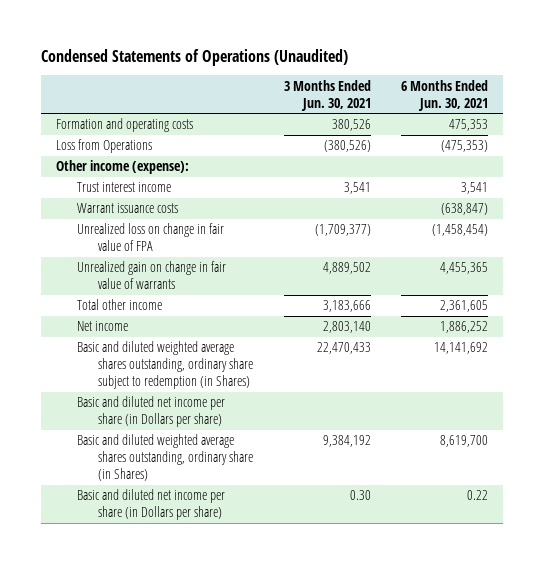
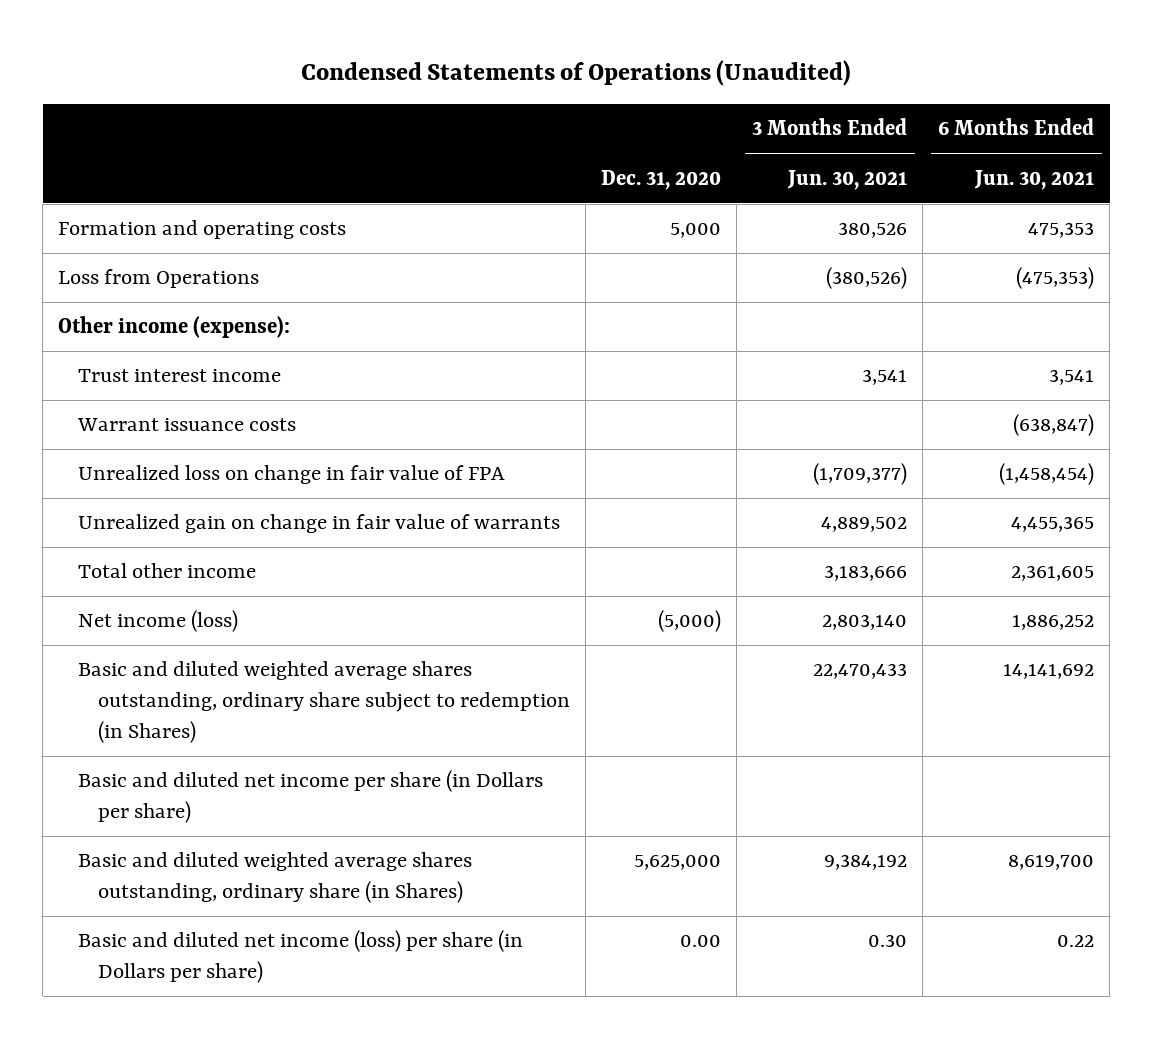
- | 3 Months Ended Jun. 30, 2021 | 6 Months Ended Jun. 30, 2021
+ | Dec. 31, 2020 | 3 Months Ended Jun. 30, 2021 | 6 Months Ended Jun. 30, 2021
- Net income | 2,803,140 | 1,886,252
+ Net income (loss) | (5,000) | 2,803,140 | 1,886,252
- Basic and diluted net income per share (in Dollars per share) | 0.30 | 0.22
+ Basic and diluted net income (loss) per share (in Dollars per share) | 0.00 | 0.30 | 0.22

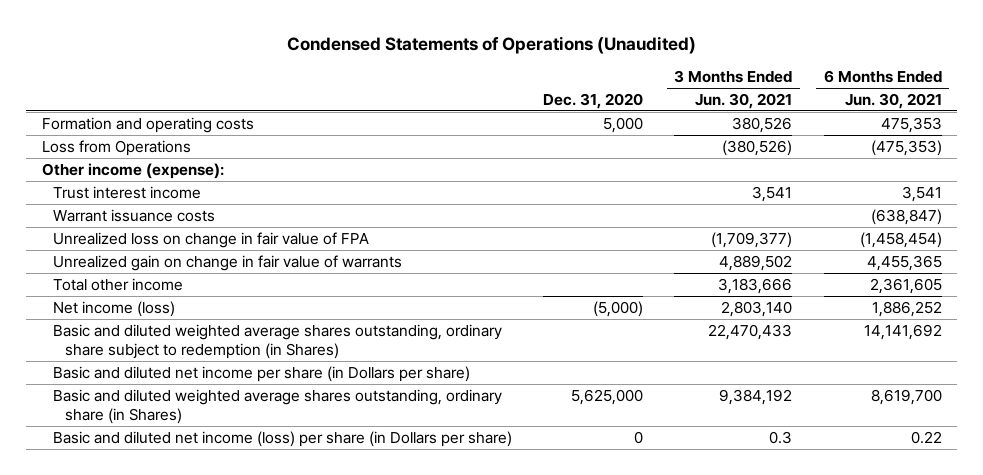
- Basic and diluted net income (loss) per share (in Dollars per share) | 0.00 | 0.30 | 0.22
+ Basic and diluted net income (loss) per share (in Dollars per share) | 0 | 0.3 | 0.22

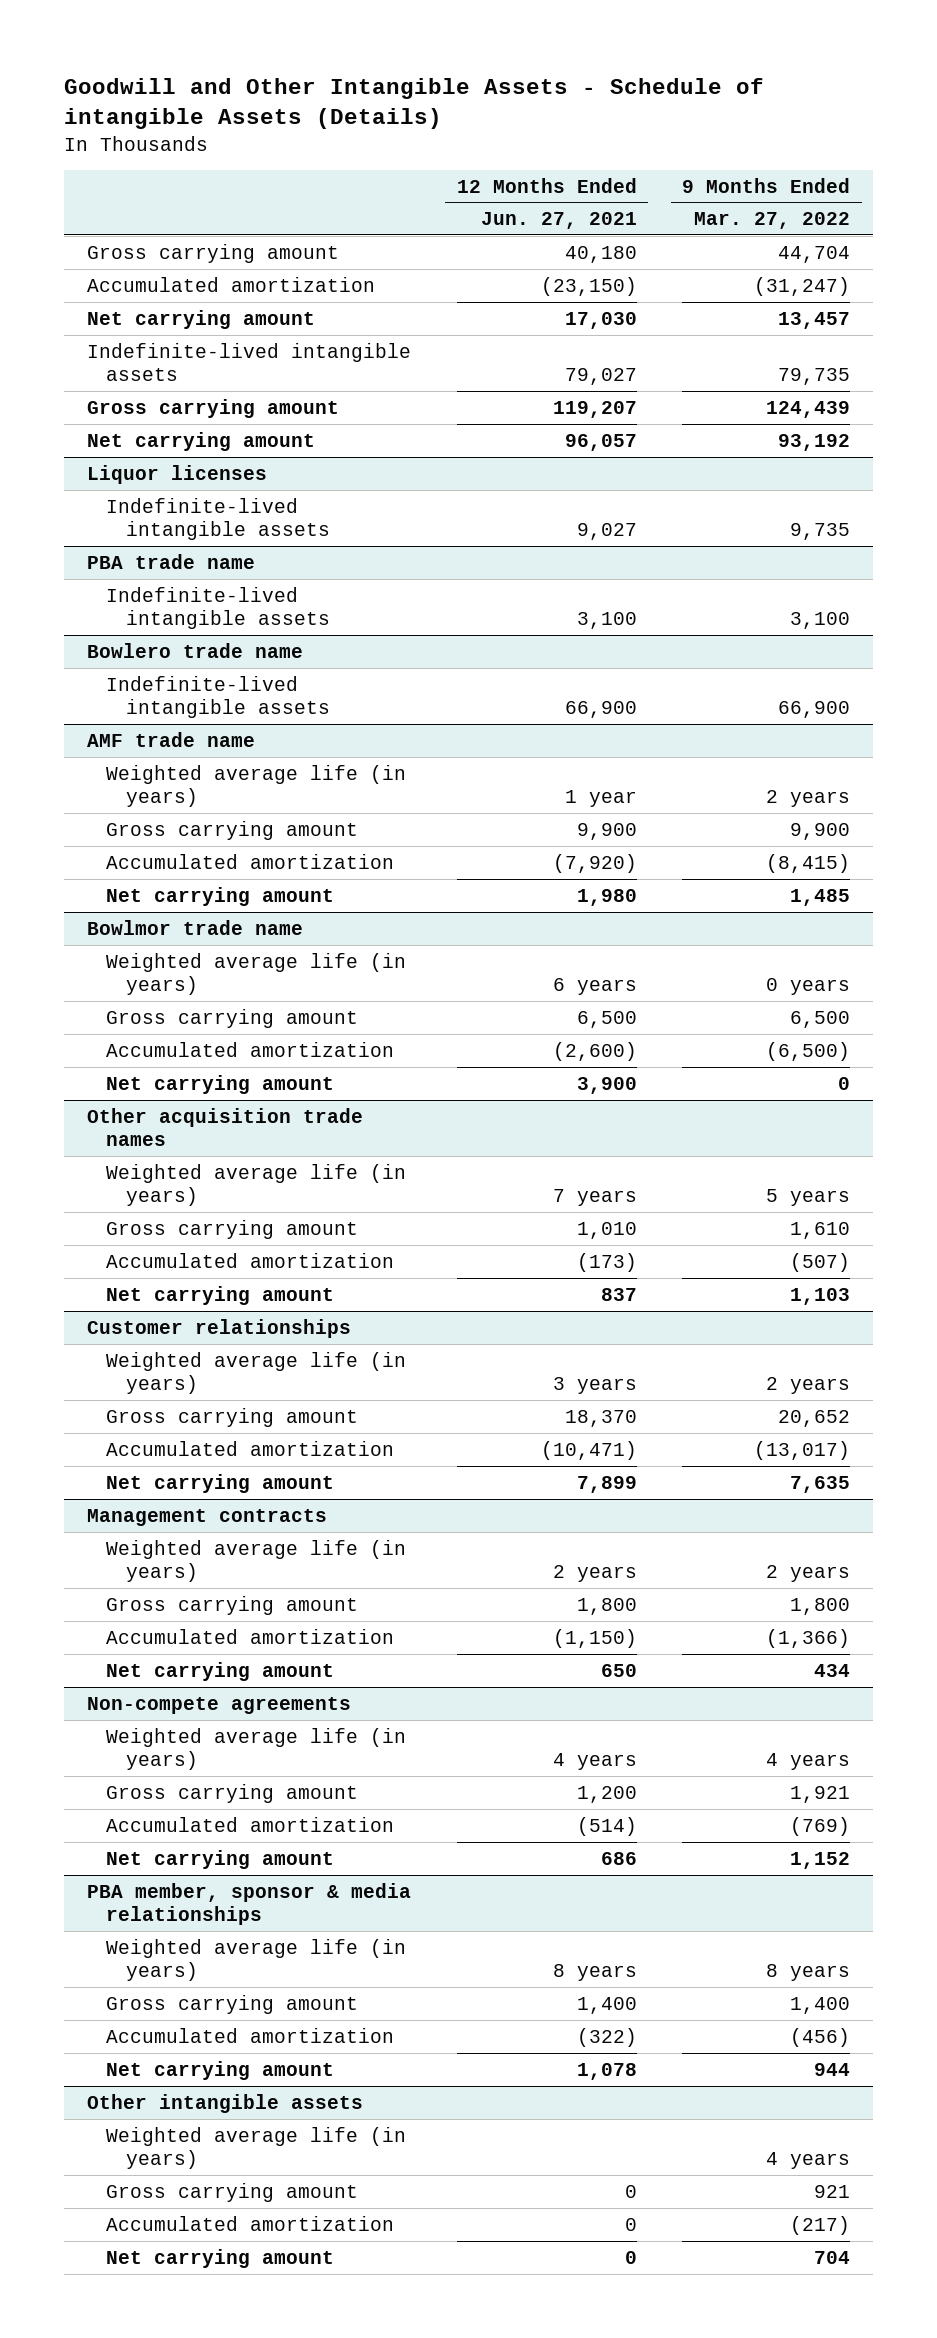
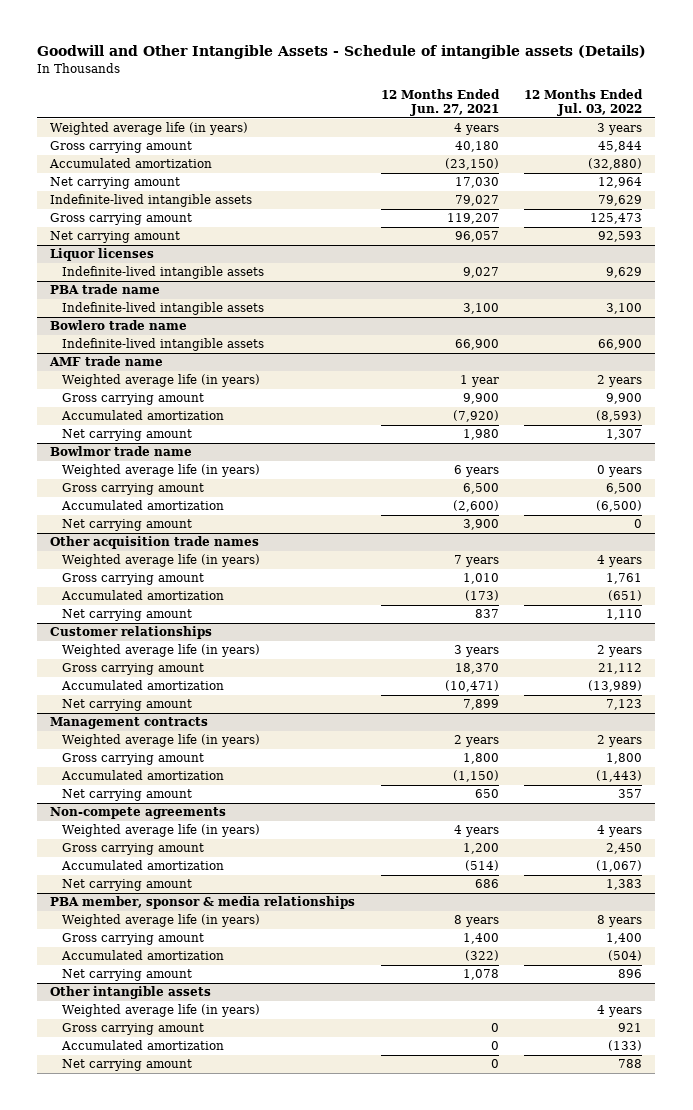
- Goodwill and Other Intangible Assets - Schedule of intangible Assets (Details)
+ Goodwill and Other Intangible Assets - Schedule of intangible assets (Details)
- | 12 Months Ended Jun. 27, 2021 | 9 Months Ended Mar. 27, 2022
+ | 12 Months Ended Jun. 27, 2021 | 12 Months Ended Jul. 03, 2022
+ Weighted average life (in years) | 4 years | 3 years

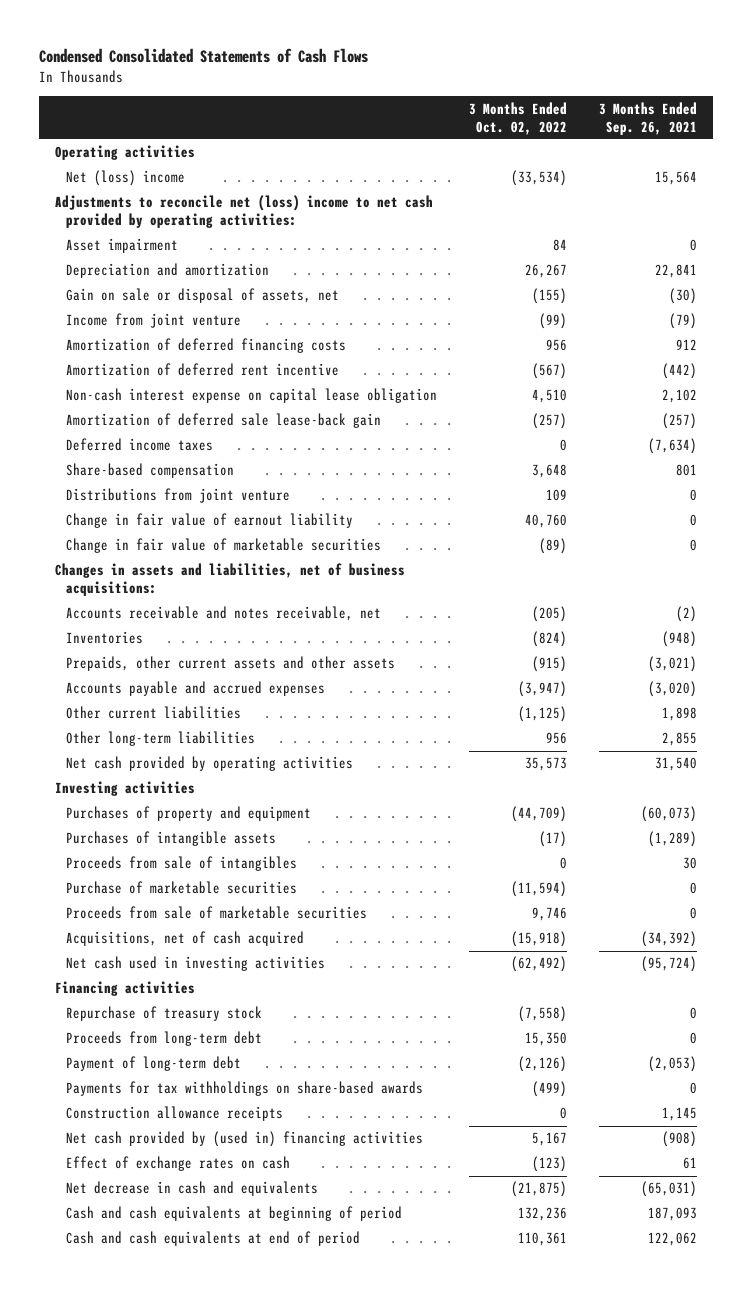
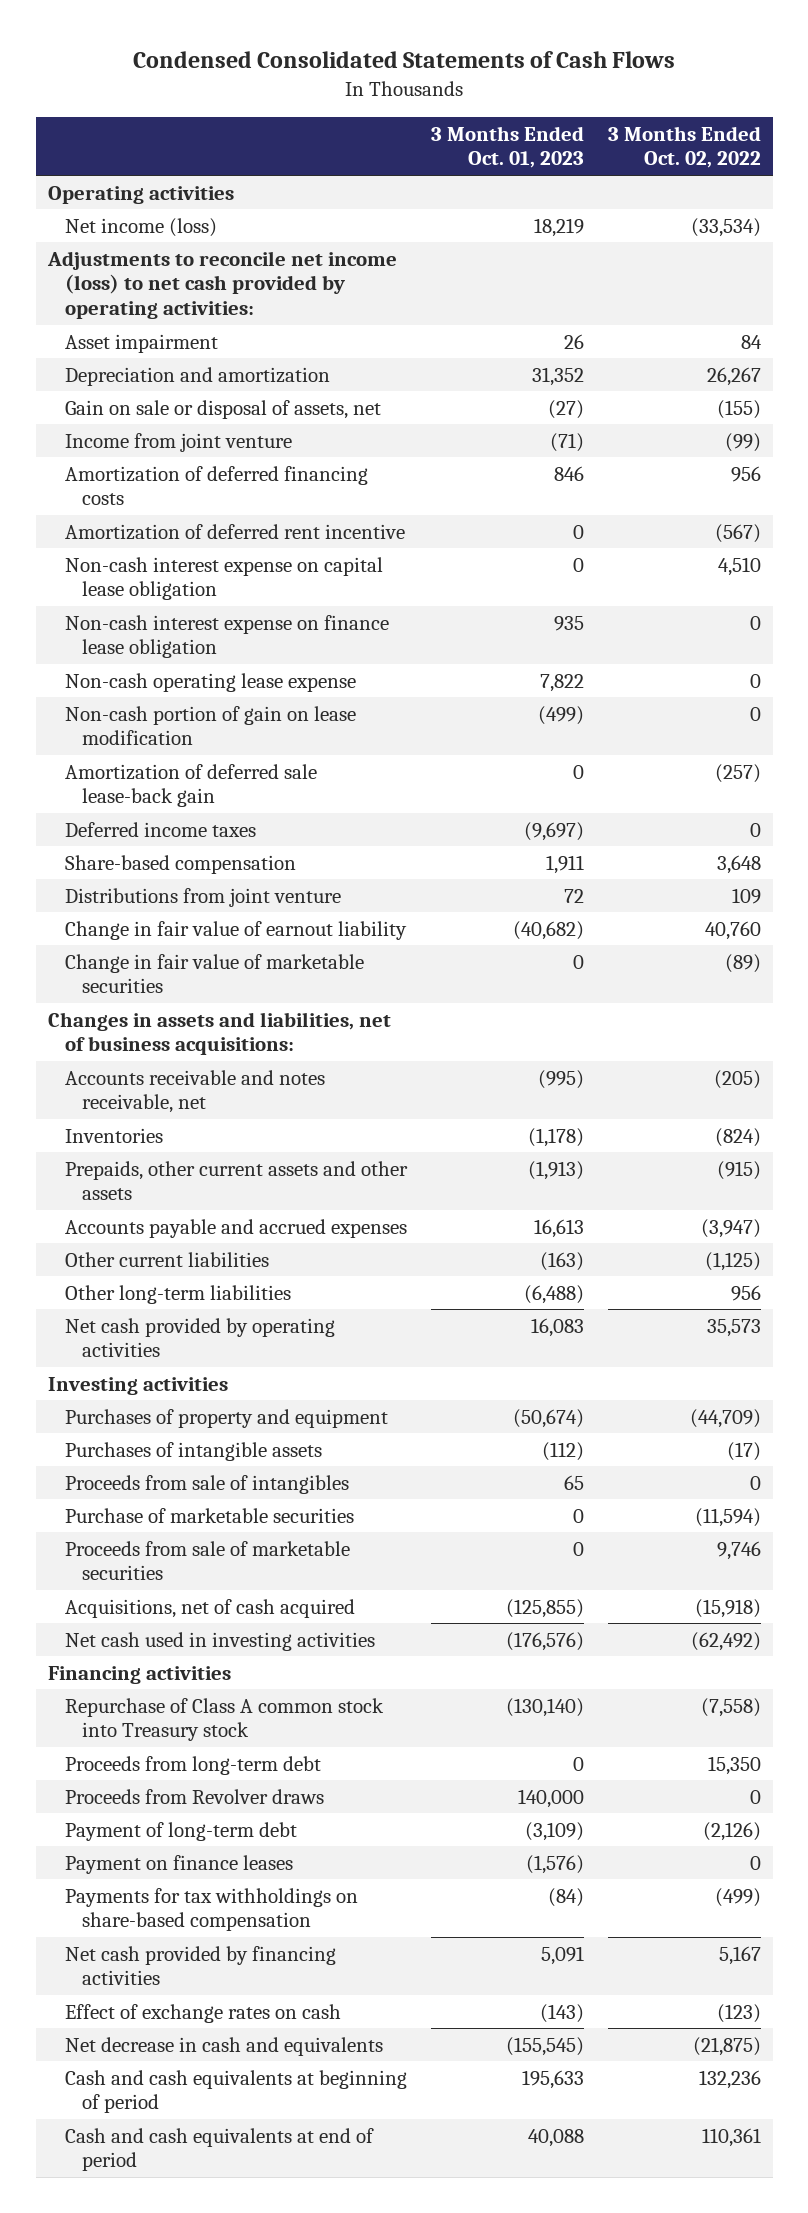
- | 3 Months Ended Oct. 02, 2022 | 3 Months Ended Sep. 26, 2021
+ | 3 Months Ended Oct. 01, 2023 | 3 Months Ended Oct. 02, 2022
- Net (loss) income | (33,534) | 15,564
- Adjustments to reconcile net (loss) income to net cash provided by operating activities:
+ Net income (loss) | 18,219 | (33,534)
+ Adjustments to reconcile net income (loss) to net cash provided by operating activities:
+ Non-cash interest expense on finance lease obligation | 935 | 0
+ Non-cash operating lease expense | 7,822 | 0
+ Non-cash portion of gain on lease modification | (499) | 0
- Repurchase of treasury stock | (7,558) | 0
+ Repurchase of Class A common stock into Treasury stock | (130,140) | (7,558)
+ Proceeds from Revolver draws | 140,000 | 0
- Payments for tax withholdings on share-based awards | (499) | 0
- Construction allowance receipts | 0 | 1,145
- Net cash provided by (used in) financing activities | 5,167 | (908)
+ Payment on finance leases | (1,576) | 0
+ Payments for tax withholdings on share-based compensation | (84) | (499)
+ Net cash provided by financing activities | 5,091 | 5,167

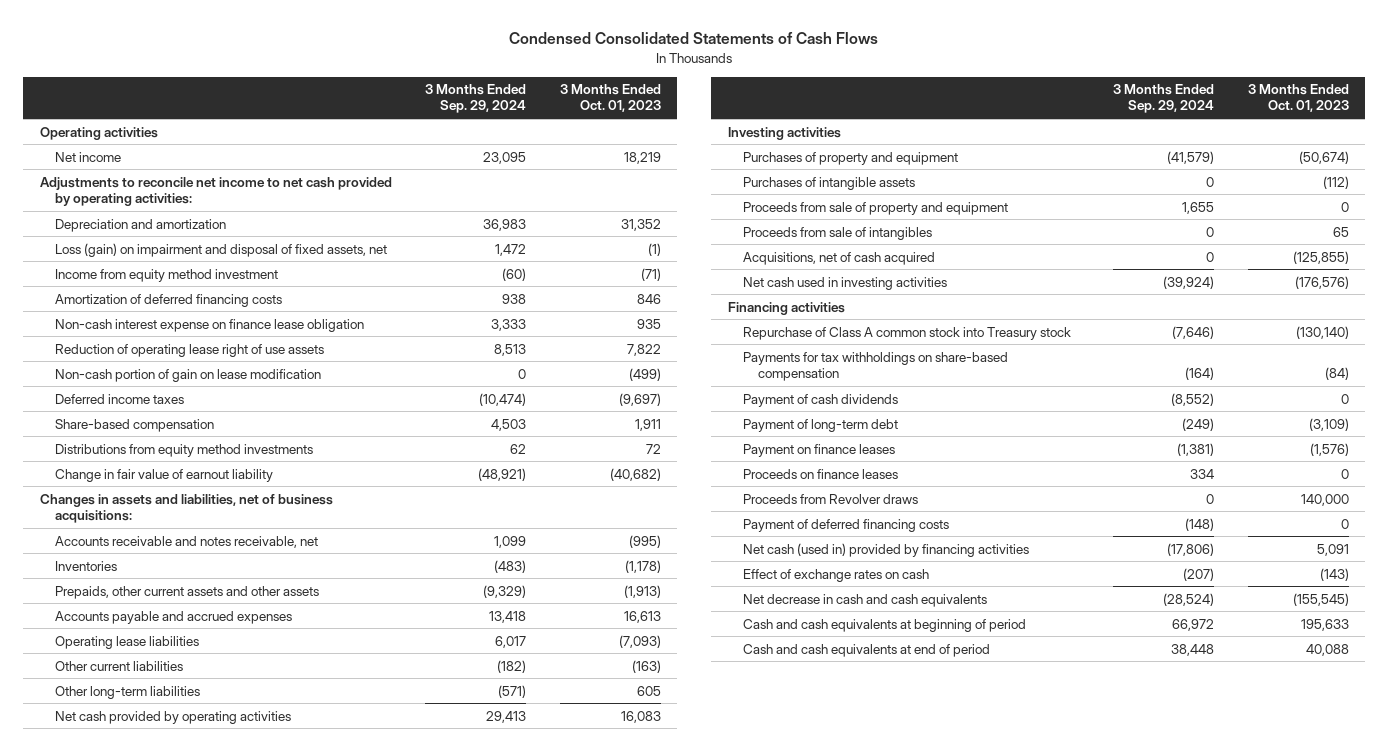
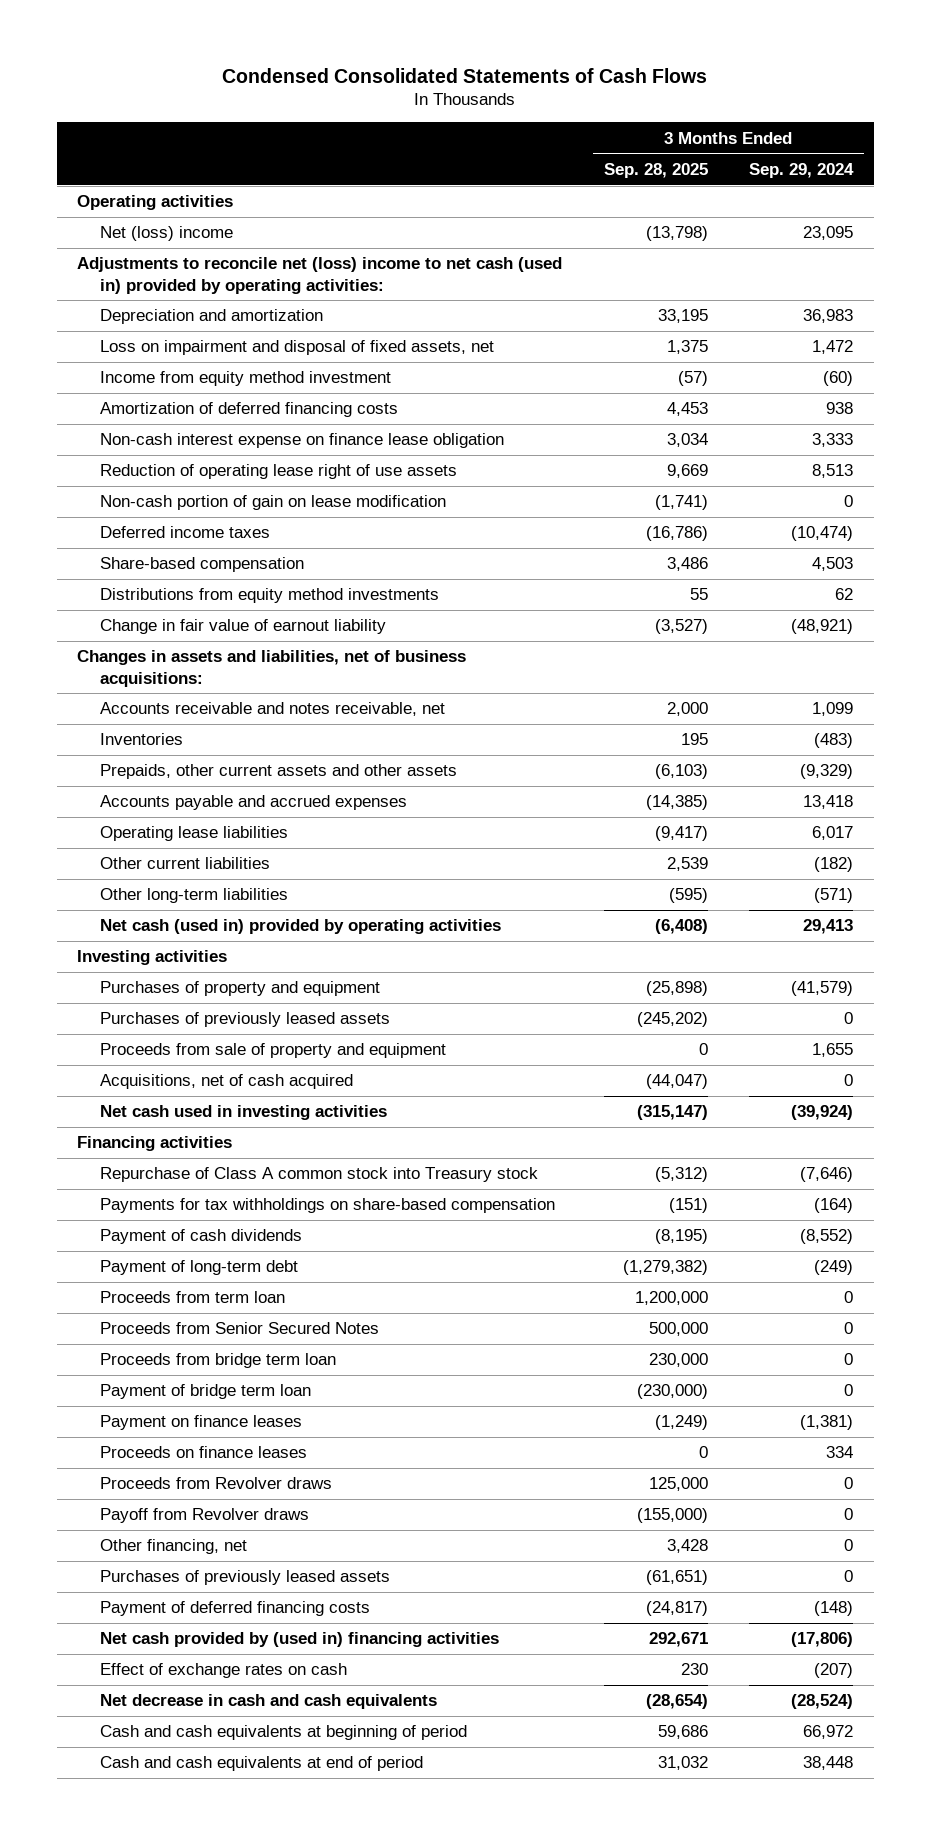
- | 3 Months Ended Sep. 29, 2024 | 3 Months Ended Oct. 01, 2023
+ | 3 Months Ended Sep. 28, 2025 | 3 Months Ended Sep. 29, 2024
- Net income | 23,095 | 18,219
- Adjustments to reconcile net income to net cash provided by operating activities:
+ Net (loss) income | (13,798) | 23,095
+ Adjustments to reconcile net (loss) income to net cash (used in) provided by operating activities:
- Loss (gain) on impairment and disposal of fixed assets, net | 1,472 | (1)
+ Loss on impairment and disposal of fixed assets, net | 1,375 | 1,472
- Net cash provided by operating activities | 29,413 | 16,083
+ Net cash (used in) provided by operating activities | (6,408) | 29,413
- Purchases of intangible assets | 0 | (112)
+ Purchases of previously leased assets | (245,202) | 0
- Proceeds from sale of intangibles | 0 | 65
+ Proceeds from term loan | 1,200,000 | 0
+ Proceeds from Senior Secured Notes | 500,000 | 0
+ Proceeds from bridge term loan | 230,000 | 0
+ Payment of bridge term loan | (230,000) | 0
+ Payoff from Revolver draws | (155,000) | 0
+ Other financing, net | 3,428 | 0
+ Purchases of previously leased assets | (61,651) | 0
- Net cash (used in) provided by financing activities | (17,806) | 5,091
+ Net cash provided by (used in) financing activities | 292,671 | (17,806)

